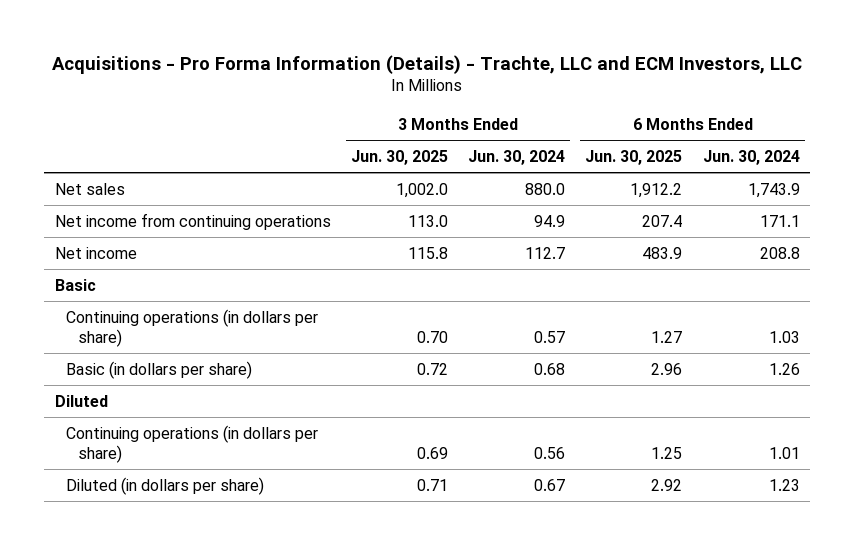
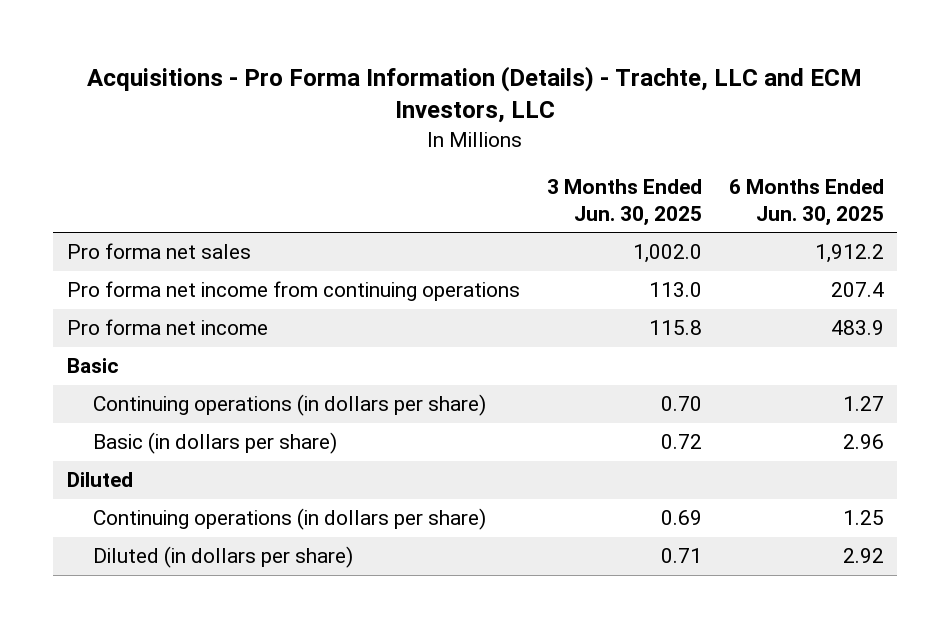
- | 3 Months Ended Jun. 30, 2025 | 3 Months Ended Jun. 30, 2024 | 6 Months Ended Jun. 30, 2025 | 6 Months Ended Jun. 30, 2024
+ | 3 Months Ended Jun. 30, 2025 | 6 Months Ended Jun. 30, 2025
- Net sales | 1,002.0 | 880.0 | 1,912.2 | 1,743.9
- Net income from continuing operations | 113.0 | 94.9 | 207.4 | 171.1
- Net income | 115.8 | 112.7 | 483.9 | 208.8
+ Pro forma net sales | 1,002.0 | 1,912.2
+ Pro forma net income from continuing operations | 113.0 | 207.4
+ Pro forma net income | 115.8 | 483.9

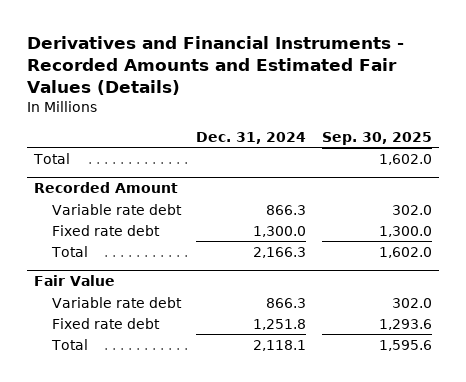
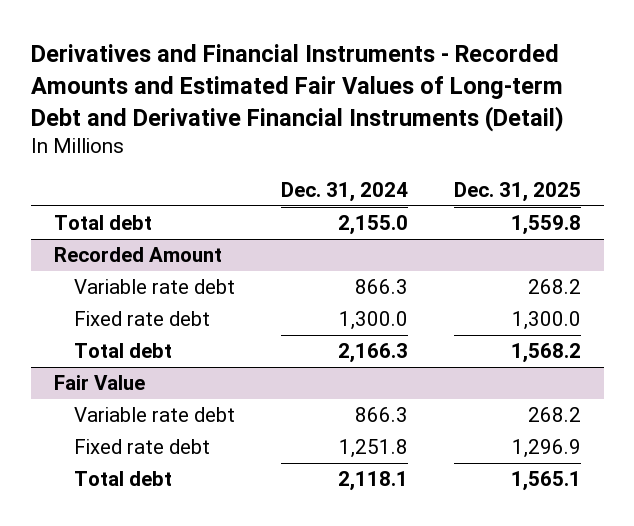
- Derivatives and Financial Instruments - Recorded Amounts and Estimated Fair Values (Details)
+ Derivatives and Financial Instruments - Recorded Amounts and Estimated Fair Values of Long-term Debt and Derivative Financial Instruments (Detail)
- | Dec. 31, 2024 | Sep. 30, 2025
+ | Dec. 31, 2024 | Dec. 31, 2025
- Total | | 1,602.0
+ Total debt | 2,155.0 | 1,559.8
@ Recorded Amount
- Total | 2,166.3 | 1,602.0
+ Total debt | 2,166.3 | 1,568.2
@ Fair Value
- Total | 2,118.1 | 1,595.6
+ Total debt | 2,118.1 | 1,565.1

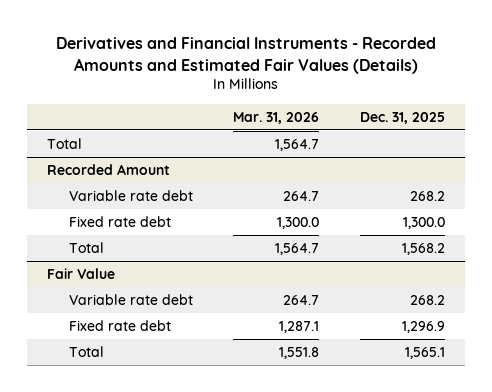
- Derivatives and Financial Instruments - Recorded Amounts and Estimated Fair Values of Long-term Debt and Derivative Financial Instruments (Detail)
+ Derivatives and Financial Instruments - Recorded Amounts and Estimated Fair Values (Details)
- | Dec. 31, 2024 | Dec. 31, 2025
+ | Mar. 31, 2026 | Dec. 31, 2025
- Total debt | 2,155.0 | 1,559.8
+ Total | 1,564.7 |
@ Recorded Amount
- Total debt | 2,166.3 | 1,568.2
+ Total | 1,564.7 | 1,568.2
@ Fair Value
- Total debt | 2,118.1 | 1,565.1
+ Total | 1,551.8 | 1,565.1

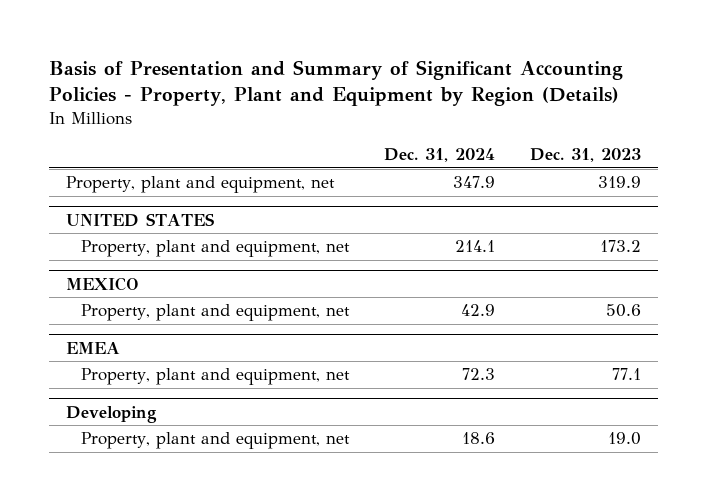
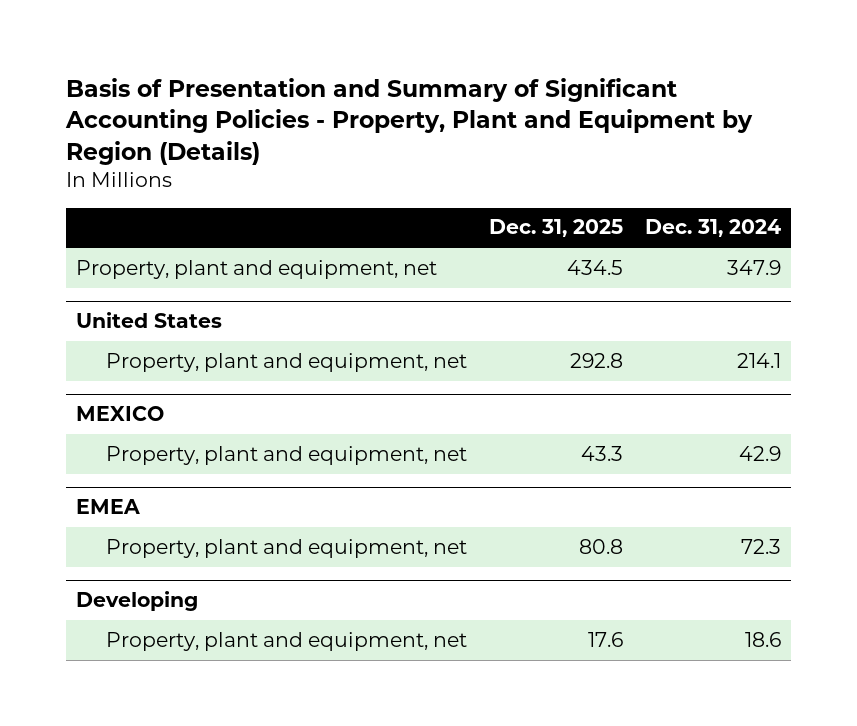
- | Dec. 31, 2024 | Dec. 31, 2023
+ | Dec. 31, 2025 | Dec. 31, 2024
- UNITED STATES
+ United States

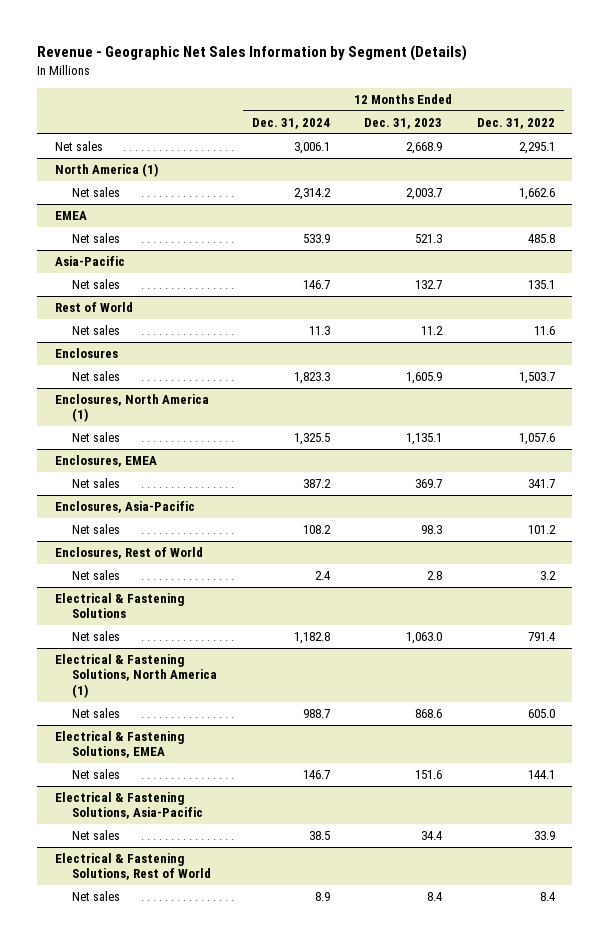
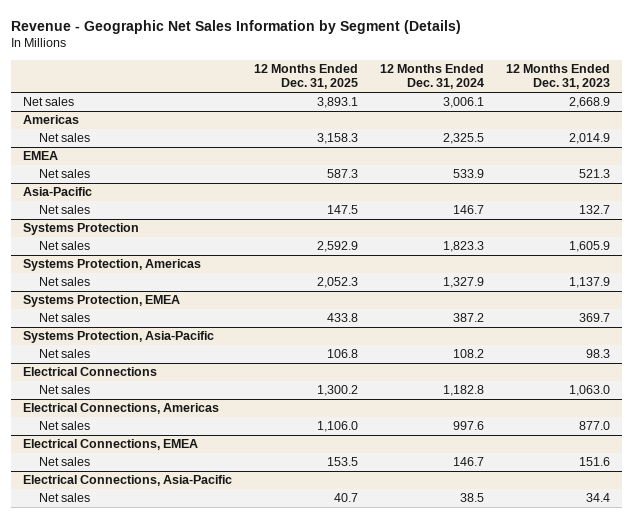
- | 12 Months Ended Dec. 31, 2024 | 12 Months Ended Dec. 31, 2023 | 12 Months Ended Dec. 31, 2022
+ | 12 Months Ended Dec. 31, 2025 | 12 Months Ended Dec. 31, 2024 | 12 Months Ended Dec. 31, 2023
- North America (1)
- Net sales | 2,314.2 | 2,003.7 | 1,662.6
+ Americas
+ Net sales | 3,158.3 | 2,325.5 | 2,014.9
- Rest of World
- Net sales | 11.3 | 11.2 | 11.6
- Enclosures
+ Systems Protection
- Enclosures, North America (1)
- Net sales | 1,325.5 | 1,135.1 | 1,057.6
- Enclosures, EMEA
+ Systems Protection, Americas
+ Net sales | 2,052.3 | 1,327.9 | 1,137.9
+ Systems Protection, EMEA
- Enclosures, Asia-Pacific
+ Systems Protection, Asia-Pacific
- Enclosures, Rest of World
- Net sales | 2.4 | 2.8 | 3.2
- Electrical & Fastening Solutions
+ Electrical Connections
- Electrical & Fastening Solutions, North America (1)
- Net sales | 988.7 | 868.6 | 605.0
- Electrical & Fastening Solutions, EMEA
+ Electrical Connections, Americas
+ Net sales | 1,106.0 | 997.6 | 877.0
+ Electrical Connections, EMEA
- Electrical & Fastening Solutions, Asia-Pacific
+ Electrical Connections, Asia-Pacific
- Electrical & Fastening Solutions, Rest of World
- Net sales | 8.9 | 8.4 | 8.4

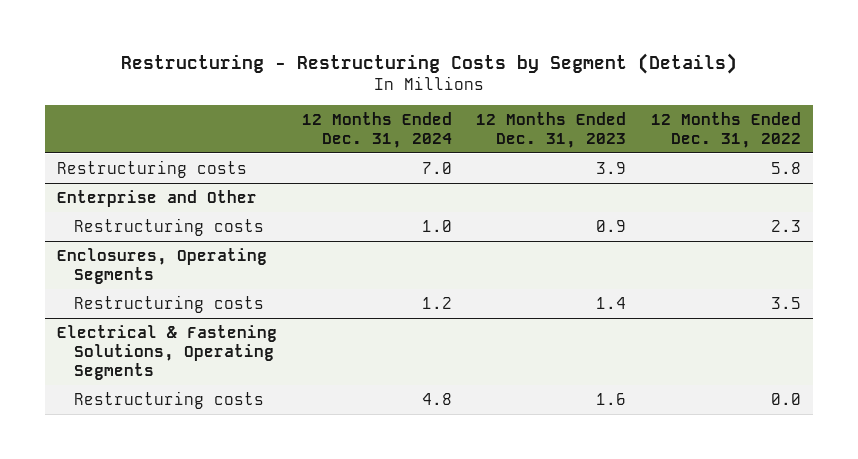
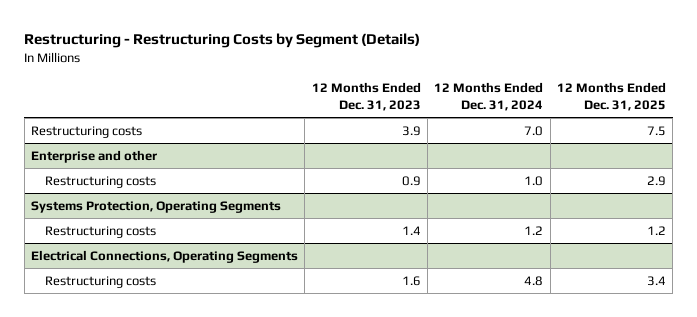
- | 12 Months Ended Dec. 31, 2024 | 12 Months Ended Dec. 31, 2023 | 12 Months Ended Dec. 31, 2022
+ | 12 Months Ended Dec. 31, 2023 | 12 Months Ended Dec. 31, 2024 | 12 Months Ended Dec. 31, 2025
- Enterprise and Other
+ Enterprise and other
- Enclosures, Operating Segments
+ Systems Protection, Operating Segments
- Electrical & Fastening Solutions, Operating Segments
+ Electrical Connections, Operating Segments

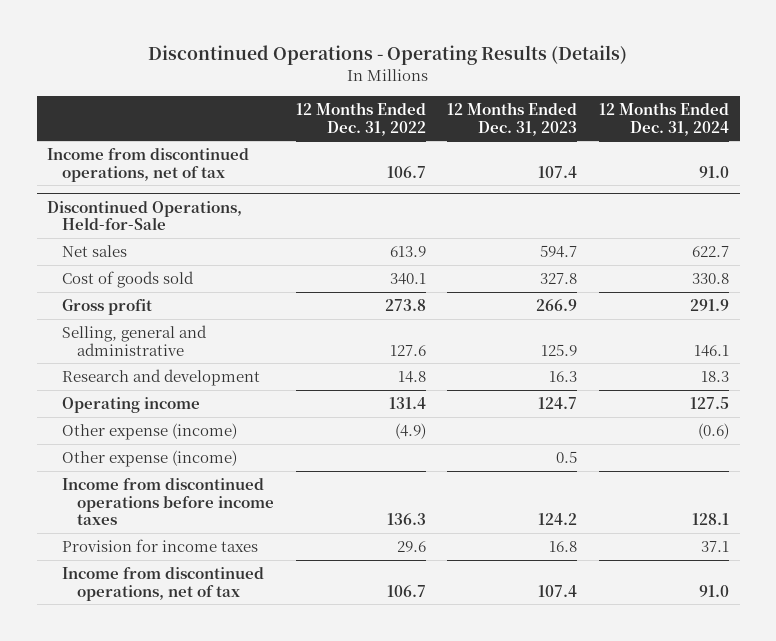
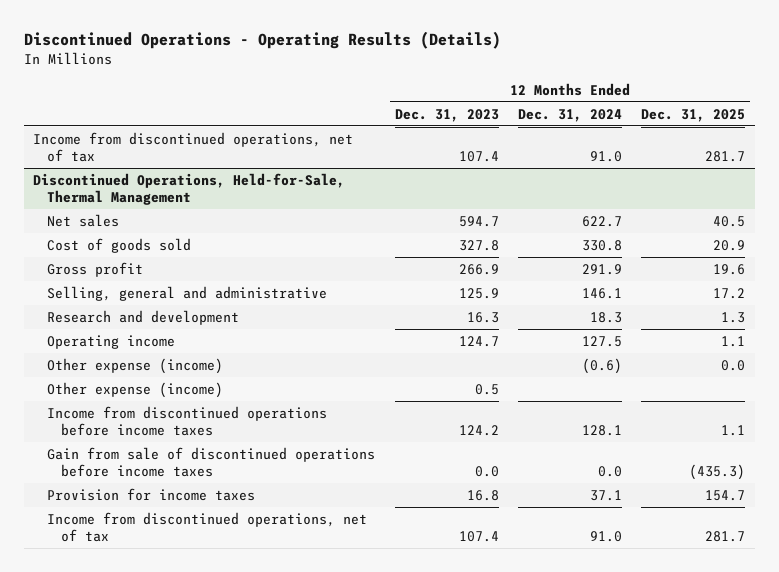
- | 12 Months Ended Dec. 31, 2022 | 12 Months Ended Dec. 31, 2023 | 12 Months Ended Dec. 31, 2024
+ | 12 Months Ended Dec. 31, 2023 | 12 Months Ended Dec. 31, 2024 | 12 Months Ended Dec. 31, 2025
- Discontinued Operations, Held-for-Sale
+ Discontinued Operations, Held-for-Sale, Thermal Management
+ Gain from sale of discontinued operations before income taxes | 0.0 | 0.0 | (435.3)

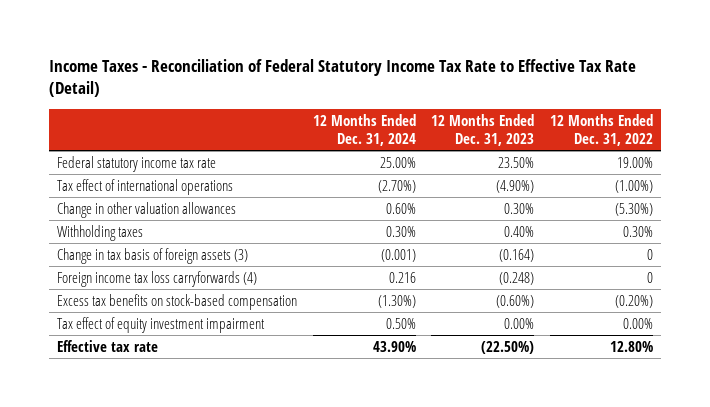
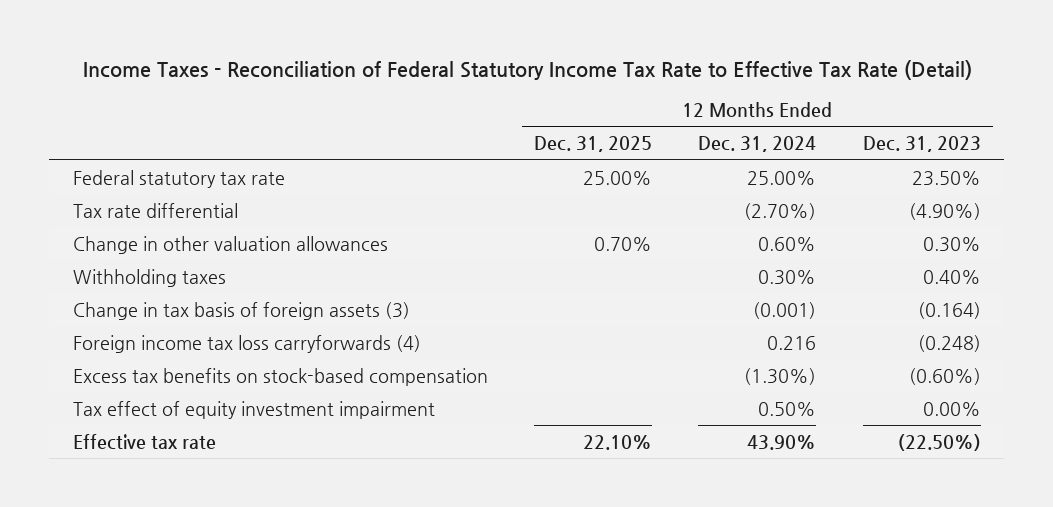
- | 12 Months Ended Dec. 31, 2024 | 12 Months Ended Dec. 31, 2023 | 12 Months Ended Dec. 31, 2022
+ | 12 Months Ended Dec. 31, 2025 | 12 Months Ended Dec. 31, 2024 | 12 Months Ended Dec. 31, 2023
- Federal statutory income tax rate | 25.00% | 23.50% | 19.00%
- Tax effect of international operations | (2.70%) | (4.90%) | (1.00%)
+ Federal statutory tax rate | 25.00% | 25.00% | 23.50%
+ Tax rate differential | | (2.70%) | (4.90%)

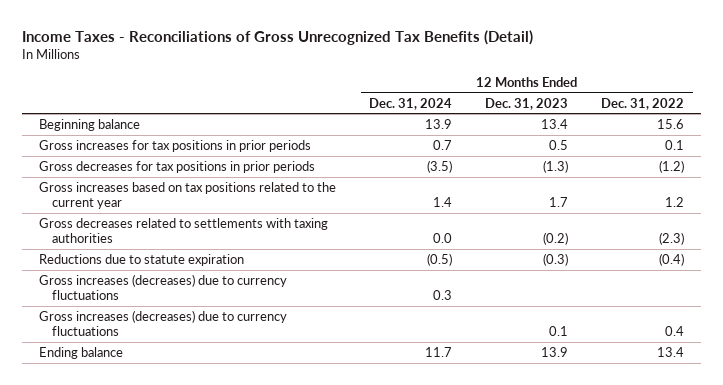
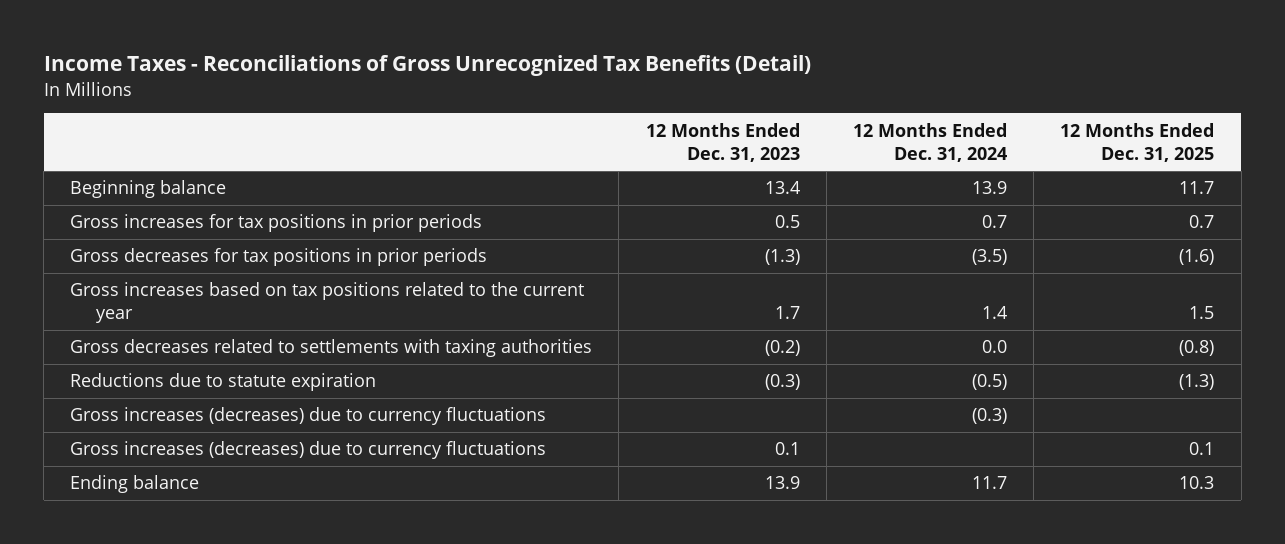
- | 12 Months Ended Dec. 31, 2024 | 12 Months Ended Dec. 31, 2023 | 12 Months Ended Dec. 31, 2022
+ | 12 Months Ended Dec. 31, 2023 | 12 Months Ended Dec. 31, 2024 | 12 Months Ended Dec. 31, 2025
- Gross increases (decreases) due to currency fluctuations | 0.3 | |
+ Gross increases (decreases) due to currency fluctuations | | (0.3) |

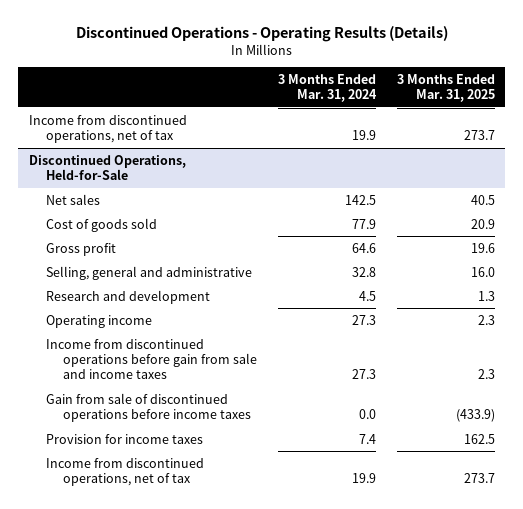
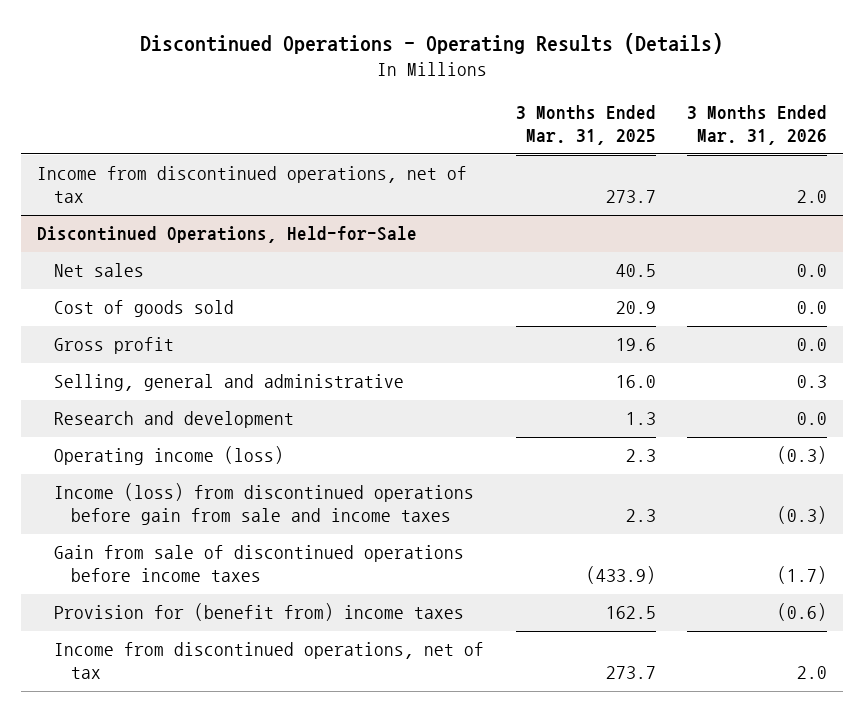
- | 3 Months Ended Mar. 31, 2024 | 3 Months Ended Mar. 31, 2025
+ | 3 Months Ended Mar. 31, 2025 | 3 Months Ended Mar. 31, 2026
@ Discontinued Operations, Held-for-Sale
- Operating income | 27.3 | 2.3
- Income from discontinued operations before gain from sale and income taxes | 27.3 | 2.3
+ Operating income (loss) | 2.3 | (0.3)
+ Income (loss) from discontinued operations before gain from sale and income taxes | 2.3 | (0.3)
- Provision for income taxes | 7.4 | 162.5
+ Provision for (benefit from) income taxes | 162.5 | (0.6)

